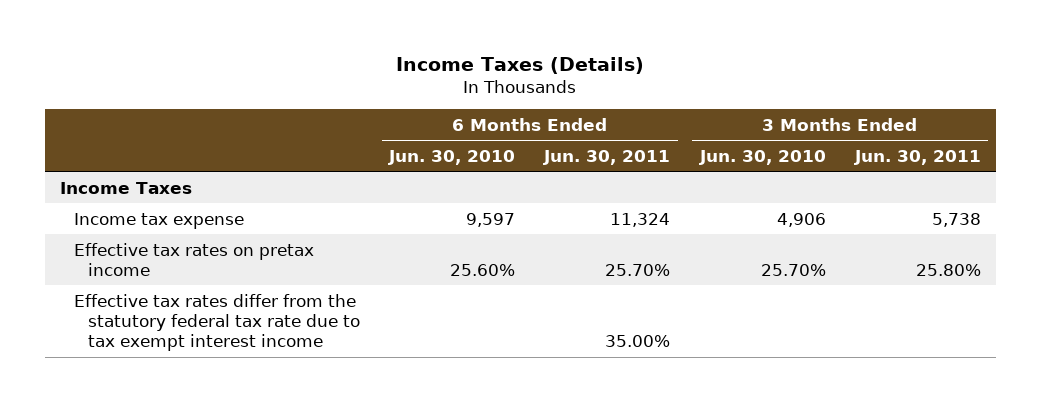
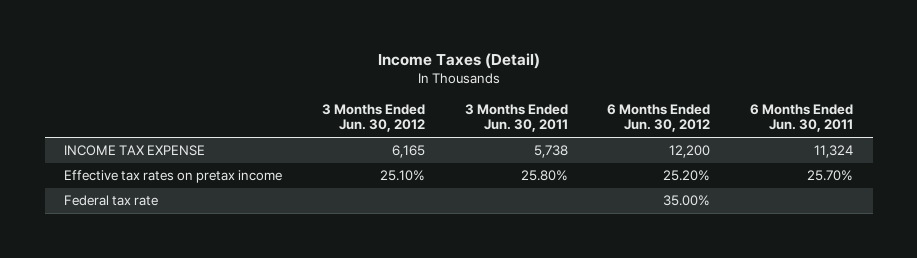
- Income Taxes (Details)
+ Income Taxes (Detail)
- | 6 Months Ended Jun. 30, 2010 | 6 Months Ended Jun. 30, 2011 | 3 Months Ended Jun. 30, 2010 | 3 Months Ended Jun. 30, 2011
+ | 3 Months Ended Jun. 30, 2012 | 3 Months Ended Jun. 30, 2011 | 6 Months Ended Jun. 30, 2012 | 6 Months Ended Jun. 30, 2011
- Income Taxes
- Income tax expense | 9,597 | 11,324 | 4,906 | 5,738
+ INCOME TAX EXPENSE | 6,165 | 5,738 | 12,200 | 11,324
- Effective tax rates differ from the statutory federal tax rate due to tax exempt interest income | | 35.00% | |
+ Federal tax rate | | | 35.00% |

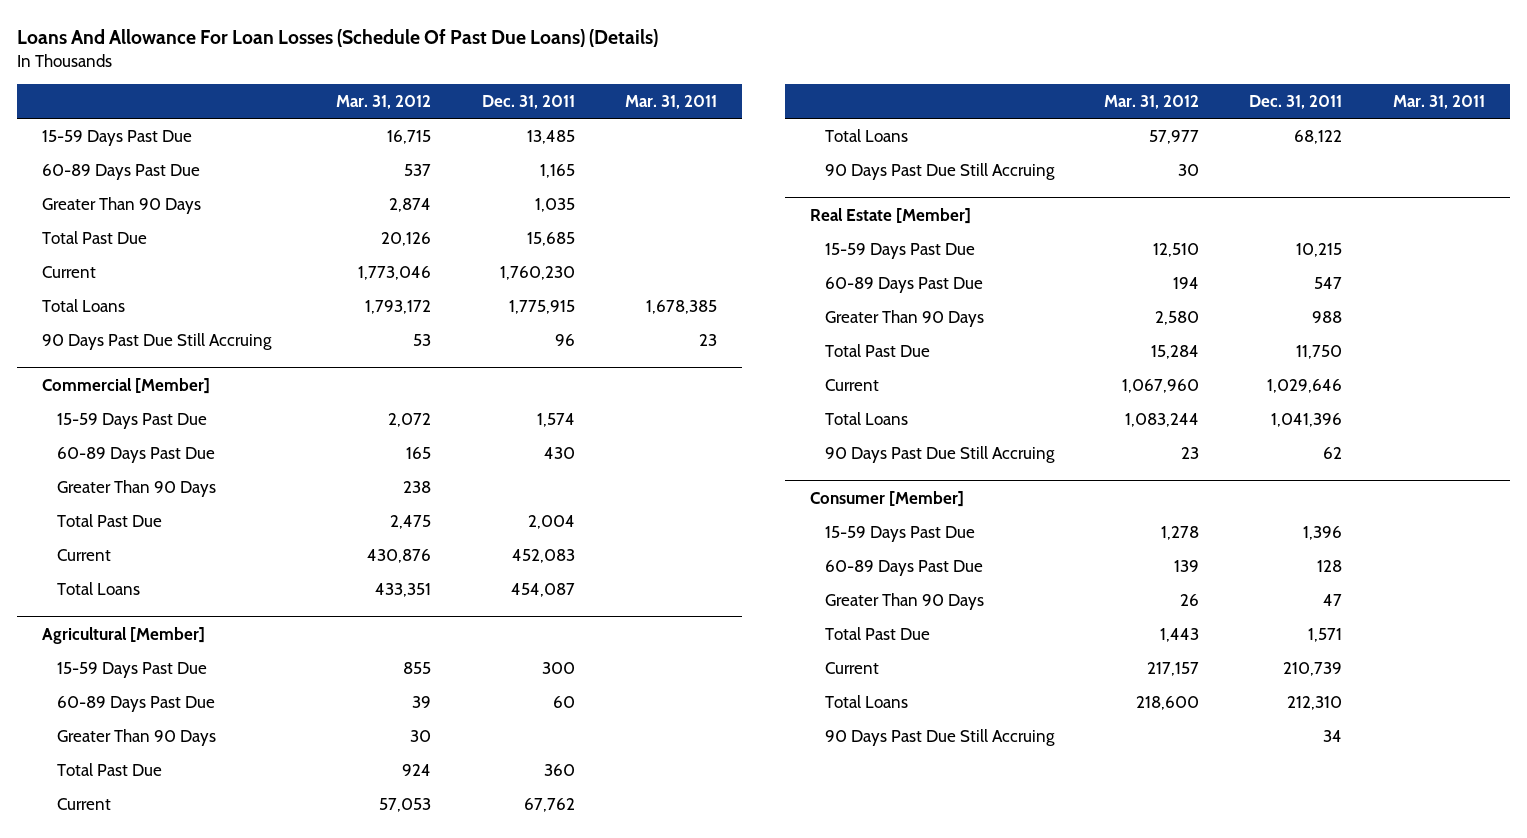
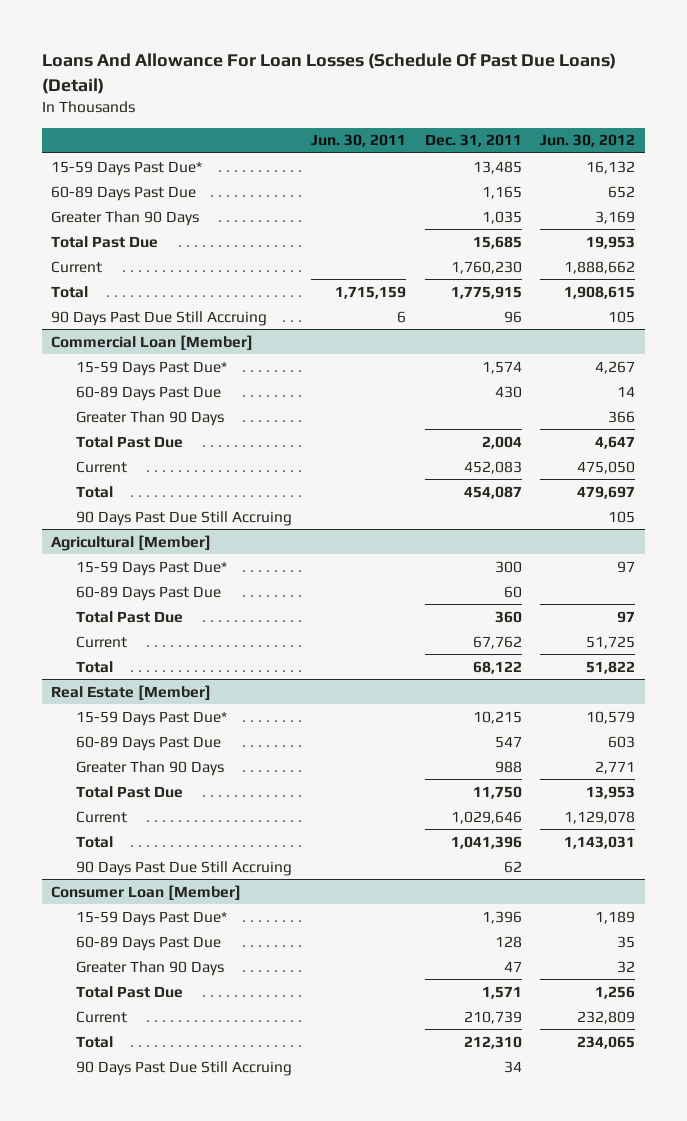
- Loans And Allowance For Loan Losses (Schedule Of Past Due Loans) (Details)
+ Loans And Allowance For Loan Losses (Schedule Of Past Due Loans) (Detail)
- | Mar. 31, 2012 | Dec. 31, 2011 | Mar. 31, 2011
+ | Jun. 30, 2011 | Dec. 31, 2011 | Jun. 30, 2012
- 15-59 Days Past Due | 16,715 | 13,485 |
+ 15-59 Days Past Due* | | 13,485 | 16,132
- Total Loans | 1,793,172 | 1,775,915 | 1,678,385
+ Total | 1,715,159 | 1,775,915 | 1,908,615
- Commercial [Member]
- 15-59 Days Past Due | 2,072 | 1,574 |
+ Commercial Loan [Member]
+ 15-59 Days Past Due* | | 1,574 | 4,267
- Total Loans | 433,351 | 454,087 |
+ Total | | 454,087 | 479,697
+ 90 Days Past Due Still Accruing | | | 105
@ Agricultural [Member]
- 15-59 Days Past Due | 855 | 300 |
+ 15-59 Days Past Due* | | 300 | 97
- Greater Than 90 Days | 30 | |
- Total Loans | 57,977 | 68,122 |
- 90 Days Past Due Still Accruing | 30 | |
+ Total | | 68,122 | 51,822
@ Real Estate [Member]
- 15-59 Days Past Due | 12,510 | 10,215 |
+ 15-59 Days Past Due* | | 10,215 | 10,579
- Total Loans | 1,083,244 | 1,041,396 |
+ Total | | 1,041,396 | 1,143,031
- Consumer [Member]
- 15-59 Days Past Due | 1,278 | 1,396 |
+ Consumer Loan [Member]
+ 15-59 Days Past Due* | | 1,396 | 1,189
- Total Loans | 218,600 | 212,310 |
+ Total | | 212,310 | 234,065

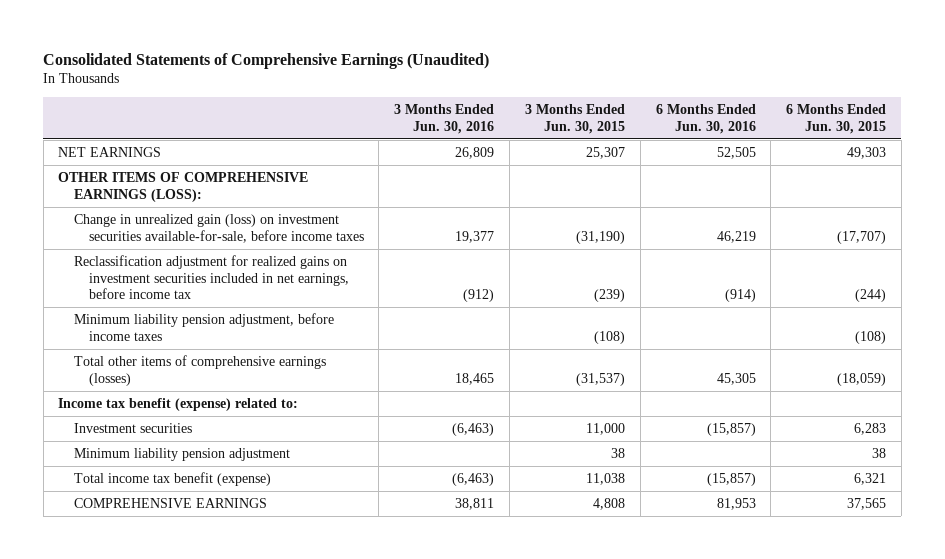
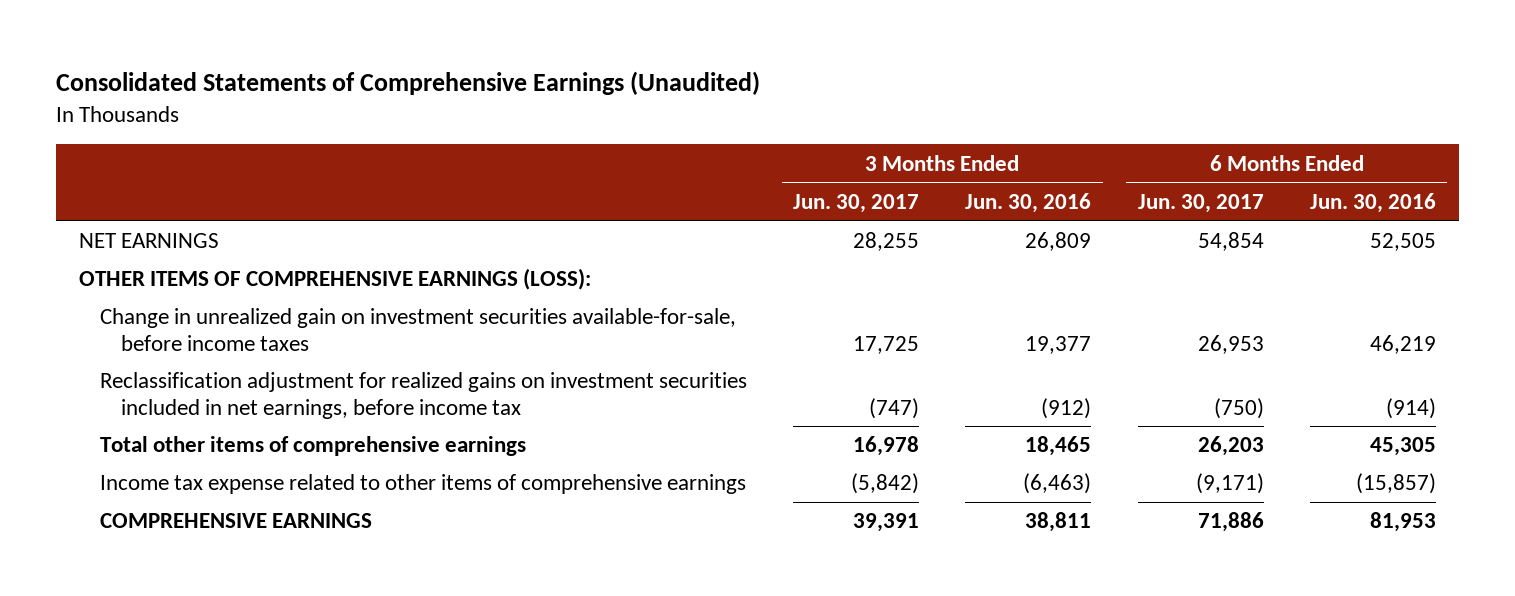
- | 3 Months Ended Jun. 30, 2016 | 3 Months Ended Jun. 30, 2015 | 6 Months Ended Jun. 30, 2016 | 6 Months Ended Jun. 30, 2015
+ | 3 Months Ended Jun. 30, 2017 | 3 Months Ended Jun. 30, 2016 | 6 Months Ended Jun. 30, 2017 | 6 Months Ended Jun. 30, 2016
- Change in unrealized gain (loss) on investment securities available-for-sale, before income taxes | 19,377 | (31,190) | 46,219 | (17,707)
+ Change in unrealized gain on investment securities available-for-sale, before income taxes | 17,725 | 19,377 | 26,953 | 46,219
- Minimum liability pension adjustment, before income taxes | | (108) | | (108)
- Total other items of comprehensive earnings (losses) | 18,465 | (31,537) | 45,305 | (18,059)
- Income tax benefit (expense) related to:
- Investment securities | (6,463) | 11,000 | (15,857) | 6,283
- Minimum liability pension adjustment | | 38 | | 38
- Total income tax benefit (expense) | (6,463) | 11,038 | (15,857) | 6,321
+ Total other items of comprehensive earnings | 16,978 | 18,465 | 26,203 | 45,305
+ Income tax expense related to other items of comprehensive earnings | (5,842) | (6,463) | (9,171) | (15,857)

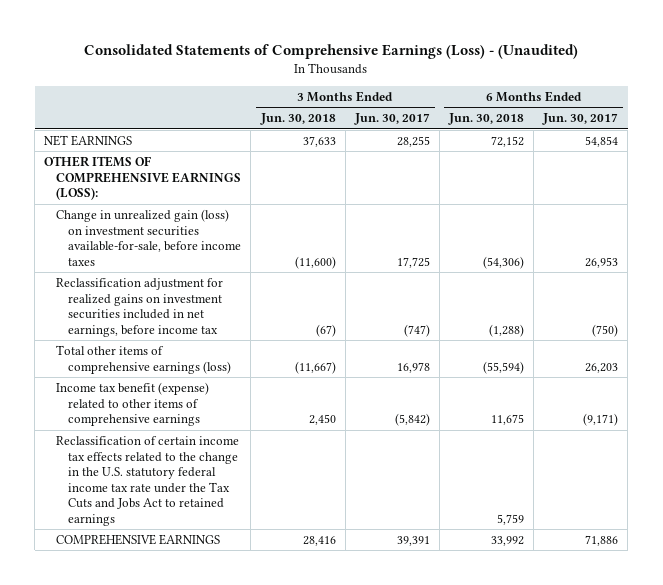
- Consolidated Statements of Comprehensive Earnings (Unaudited)
+ Consolidated Statements of Comprehensive Earnings (Loss) - (Unaudited)
- | 3 Months Ended Jun. 30, 2017 | 3 Months Ended Jun. 30, 2016 | 6 Months Ended Jun. 30, 2017 | 6 Months Ended Jun. 30, 2016
+ | 3 Months Ended Jun. 30, 2018 | 3 Months Ended Jun. 30, 2017 | 6 Months Ended Jun. 30, 2018 | 6 Months Ended Jun. 30, 2017
- Change in unrealized gain on investment securities available-for-sale, before income taxes | 17,725 | 19,377 | 26,953 | 46,219
+ Change in unrealized gain (loss) on investment securities available-for-sale, before income taxes | (11,600) | 17,725 | (54,306) | 26,953
- Total other items of comprehensive earnings | 16,978 | 18,465 | 26,203 | 45,305
- Income tax expense related to other items of comprehensive earnings | (5,842) | (6,463) | (9,171) | (15,857)
+ Total other items of comprehensive earnings (loss) | (11,667) | 16,978 | (55,594) | 26,203
+ Income tax benefit (expense) related to other items of comprehensive earnings | 2,450 | (5,842) | 11,675 | (9,171)
+ Reclassification of certain income tax effects related to the change in the U.S. statutory federal income tax rate under the Tax Cuts and Jobs Act to retained earnings | | | 5,759 |

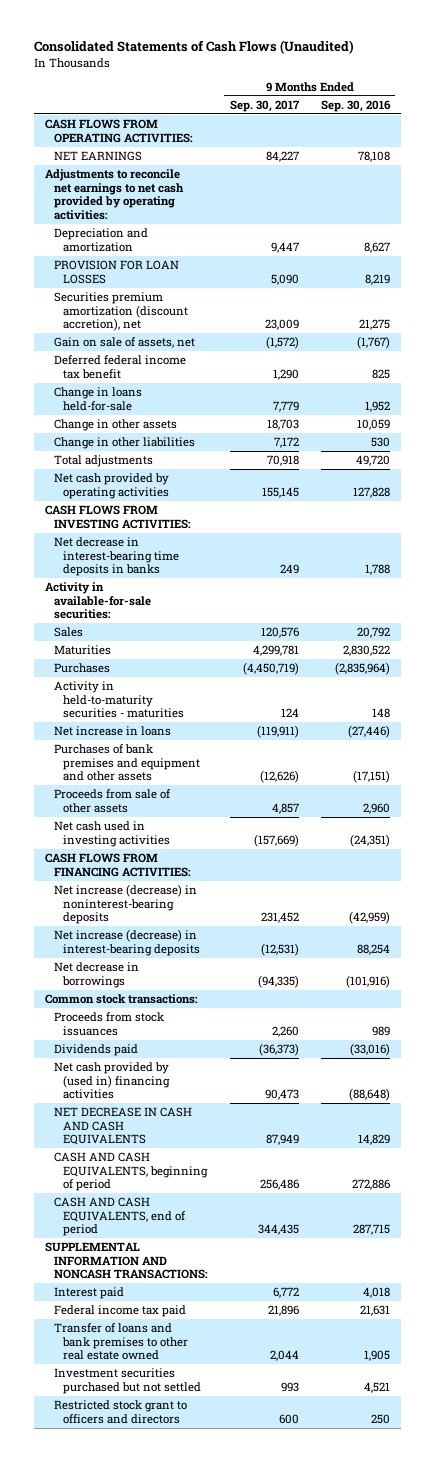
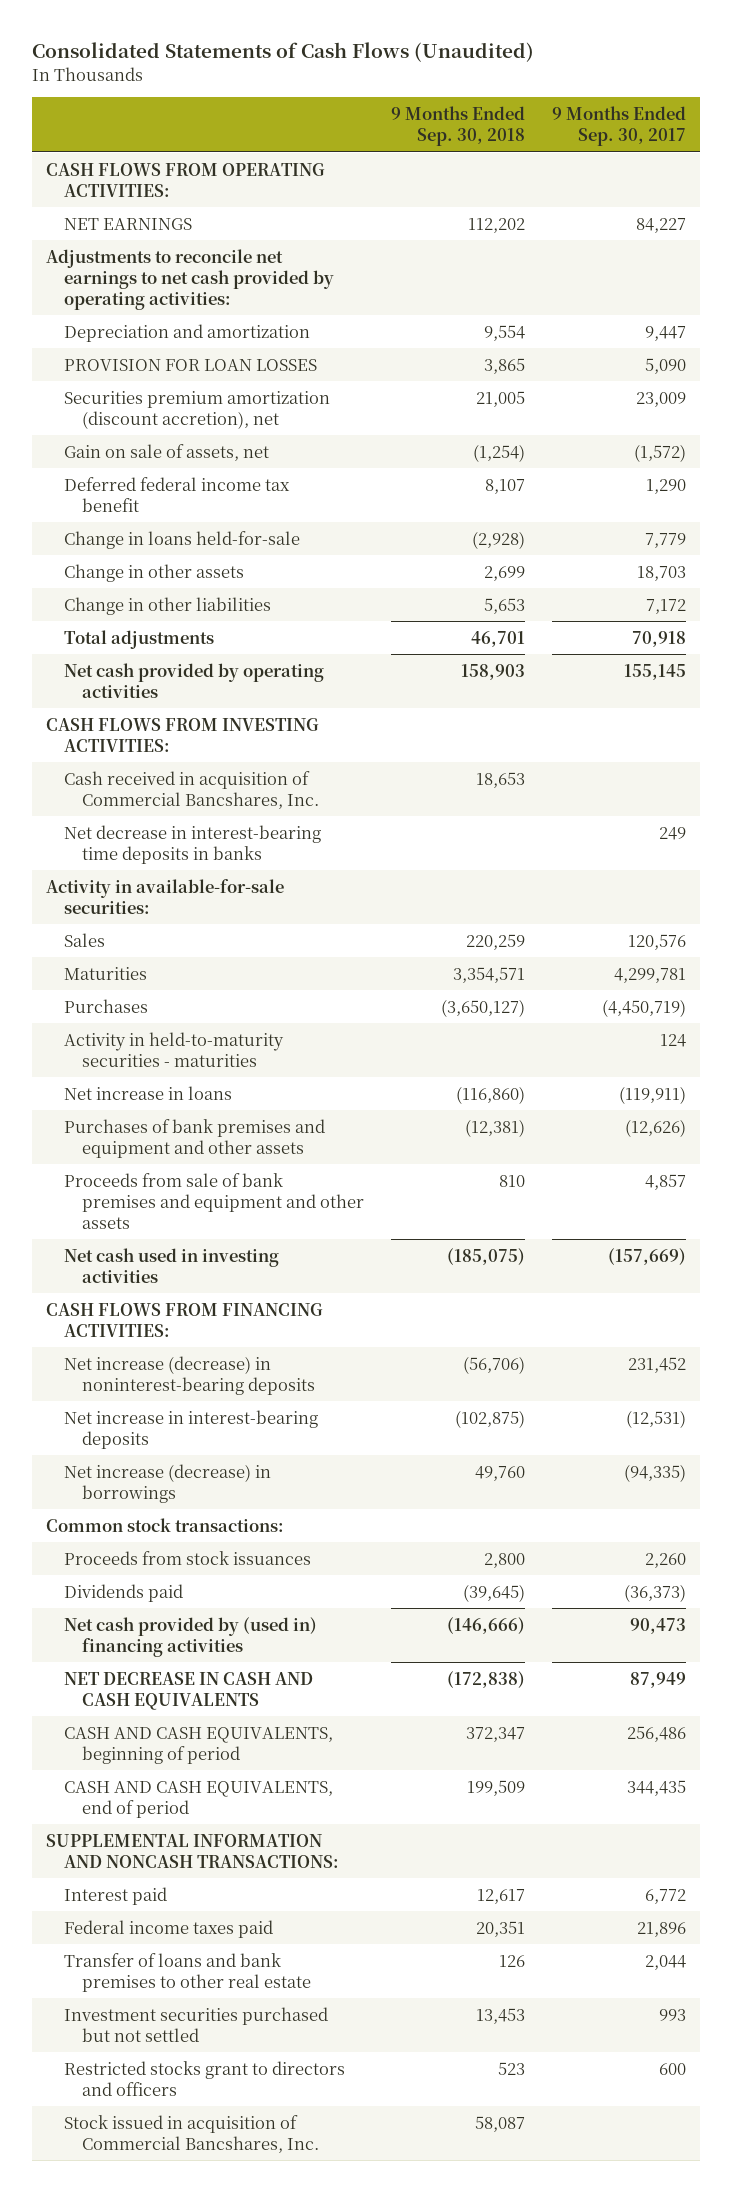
- | 9 Months Ended Sep. 30, 2017 | 9 Months Ended Sep. 30, 2016
+ | 9 Months Ended Sep. 30, 2018 | 9 Months Ended Sep. 30, 2017
+ Cash received in acquisition of Commercial Bancshares, Inc. | 18,653 |
- Proceeds from sale of other assets | 4,857 | 2,960
+ Proceeds from sale of bank premises and equipment and other assets | 810 | 4,857
- Net increase (decrease) in interest-bearing deposits | (12,531) | 88,254
- Net decrease in borrowings | (94,335) | (101,916)
+ Net increase in interest-bearing deposits | (102,875) | (12,531)
+ Net increase (decrease) in borrowings | 49,760 | (94,335)
- Federal income tax paid | 21,896 | 21,631
- Transfer of loans and bank premises to other real estate owned | 2,044 | 1,905
+ Federal income taxes paid | 20,351 | 21,896
+ Transfer of loans and bank premises to other real estate | 126 | 2,044
- Restricted stock grant to officers and directors | 600 | 250
+ Restricted stocks grant to directors and officers | 523 | 600
+ Stock issued in acquisition of Commercial Bancshares, Inc. | 58,087 |

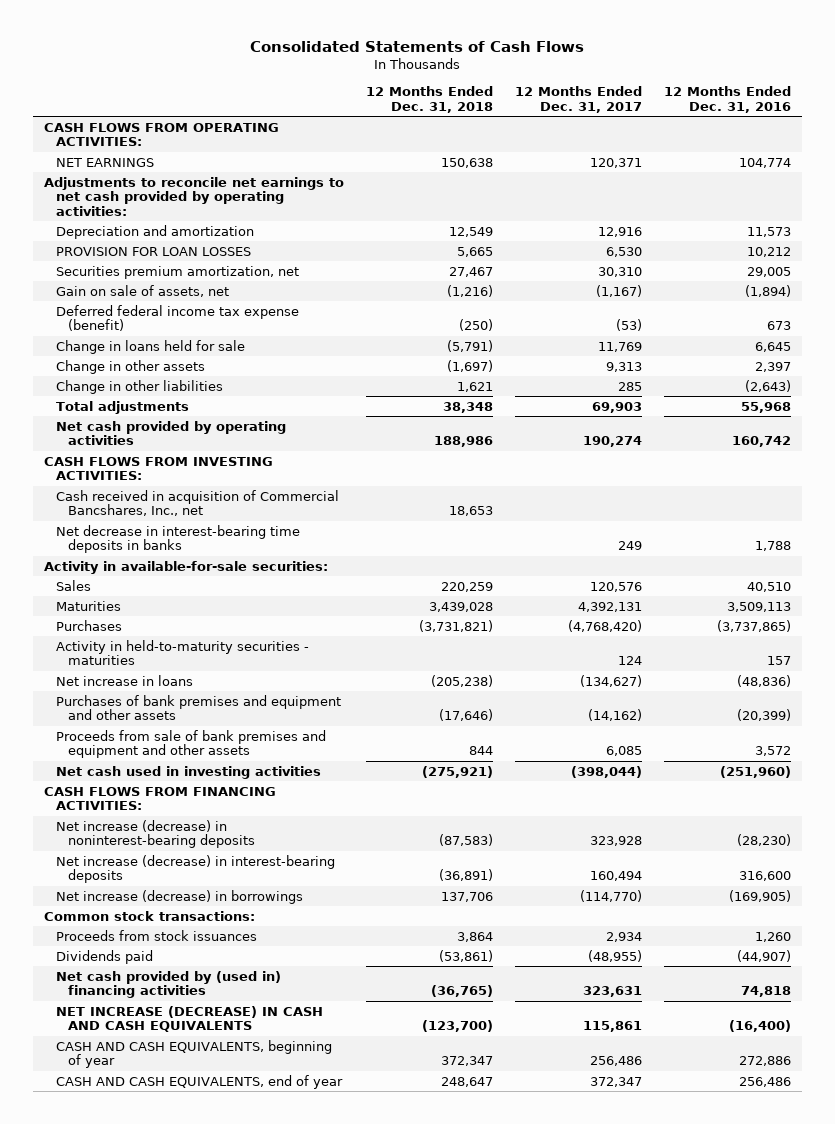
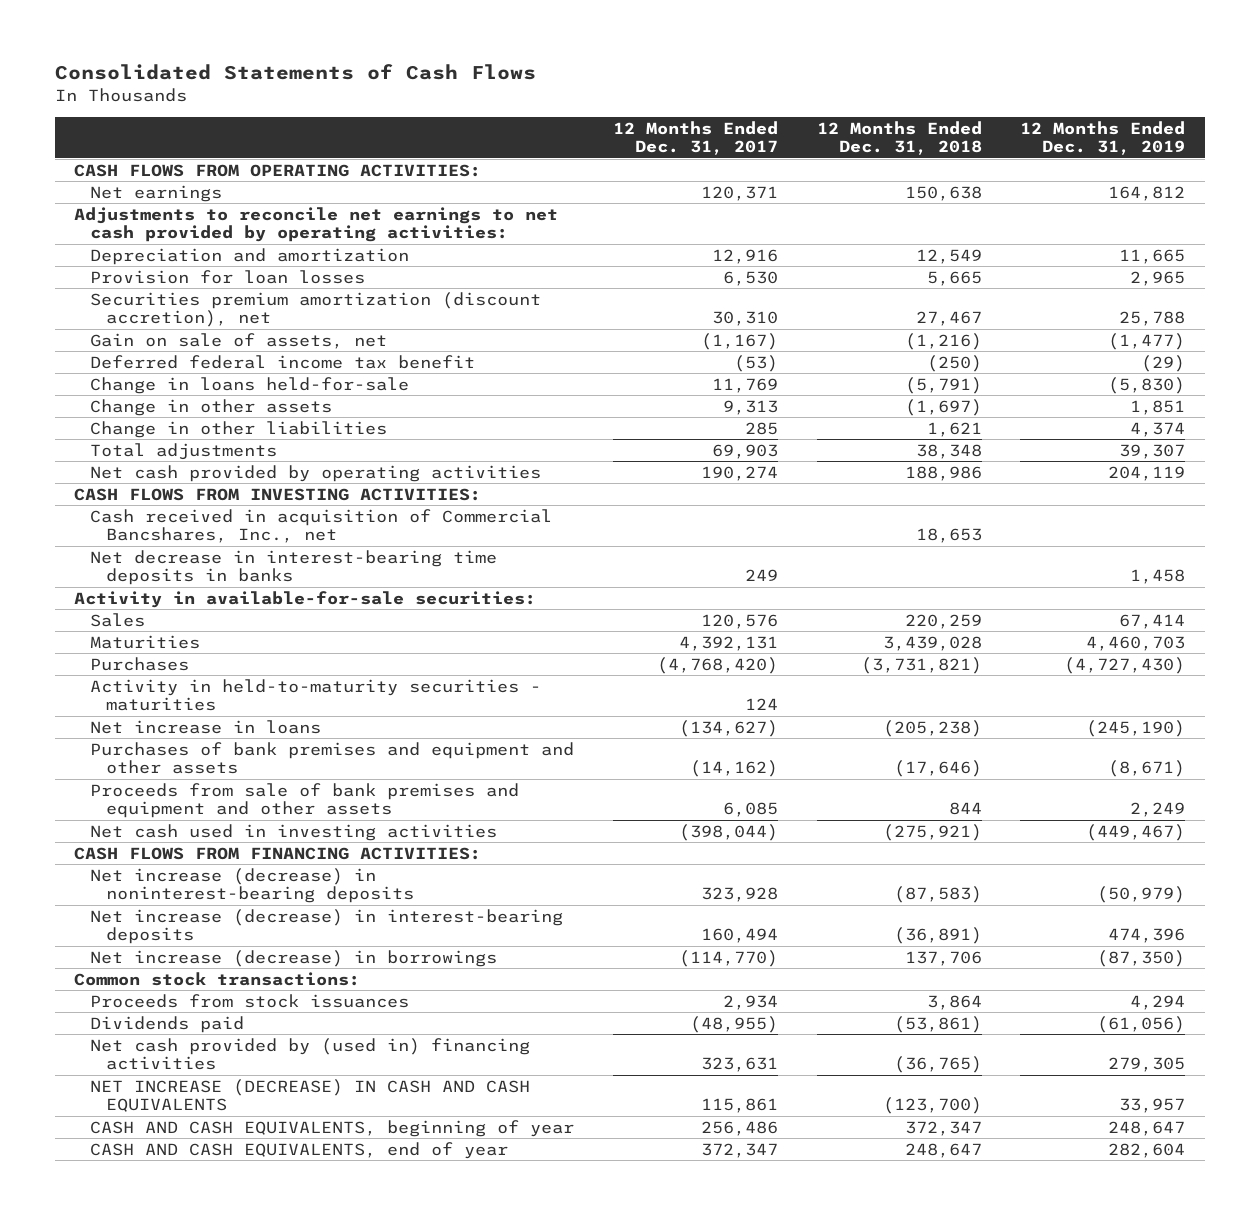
- | 12 Months Ended Dec. 31, 2018 | 12 Months Ended Dec. 31, 2017 | 12 Months Ended Dec. 31, 2016
+ | 12 Months Ended Dec. 31, 2017 | 12 Months Ended Dec. 31, 2018 | 12 Months Ended Dec. 31, 2019
- NET EARNINGS | 150,638 | 120,371 | 104,774
+ Net earnings | 120,371 | 150,638 | 164,812
- PROVISION FOR LOAN LOSSES | 5,665 | 6,530 | 10,212
- Securities premium amortization, net | 27,467 | 30,310 | 29,005
+ Provision for loan losses | 6,530 | 5,665 | 2,965
+ Securities premium amortization (discount accretion), net | 30,310 | 27,467 | 25,788
- Deferred federal income tax expense (benefit) | (250) | (53) | 673
- Change in loans held for sale | (5,791) | 11,769 | 6,645
+ Deferred federal income tax benefit | (53) | (250) | (29)
+ Change in loans held-for-sale | 11,769 | (5,791) | (5,830)

